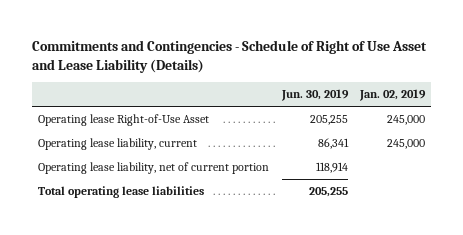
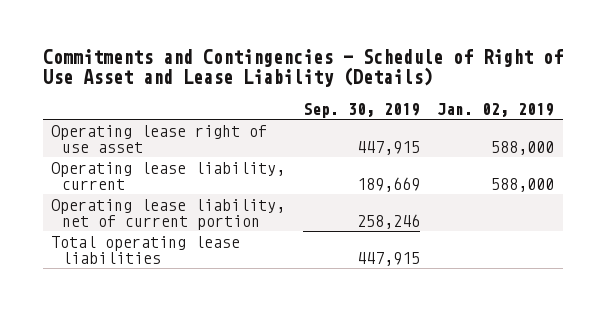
- | Jun. 30, 2019 | Jan. 02, 2019
+ | Sep. 30, 2019 | Jan. 02, 2019
- Operating lease Right-of-Use Asset | 205,255 | 245,000
- Operating lease liability, current | 86,341 | 245,000
+ Operating lease right of use asset | 447,915 | 588,000
+ Operating lease liability, current | 189,669 | 588,000

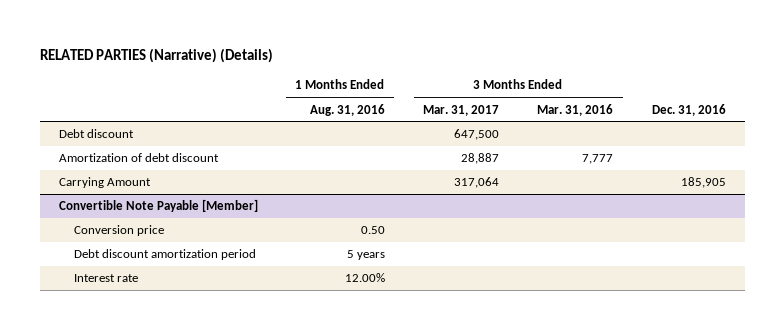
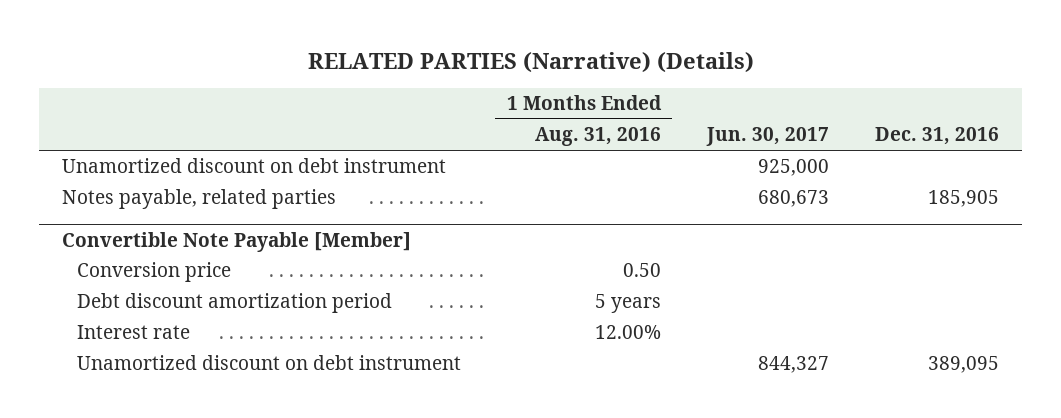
- | 1 Months Ended Aug. 31, 2016 | 3 Months Ended Mar. 31, 2017 | 3 Months Ended Mar. 31, 2016 | Dec. 31, 2016
+ | 1 Months Ended Aug. 31, 2016 | Jun. 30, 2017 | Dec. 31, 2016
- Debt discount | | 647,500 | |
- Amortization of debt discount | | 28,887 | 7,777 |
- Carrying Amount | | 317,064 | | 185,905
+ Unamortized discount on debt instrument | | 925,000 |
+ Notes payable, related parties | | 680,673 | 185,905
@ Convertible Note Payable [Member]
+ Unamortized discount on debt instrument | | 844,327 | 389,095

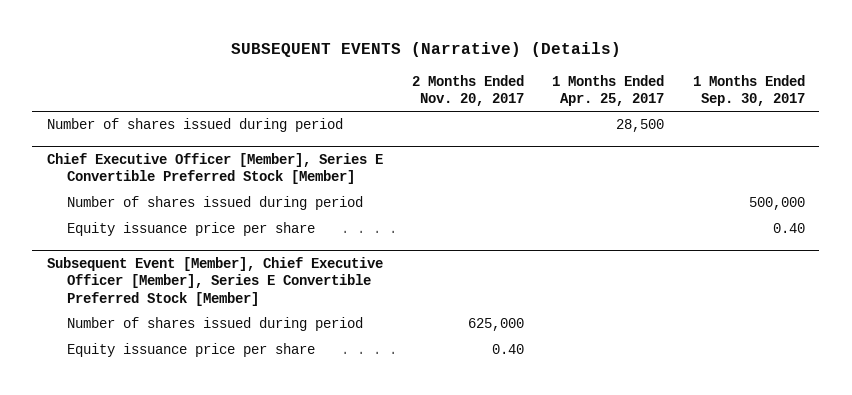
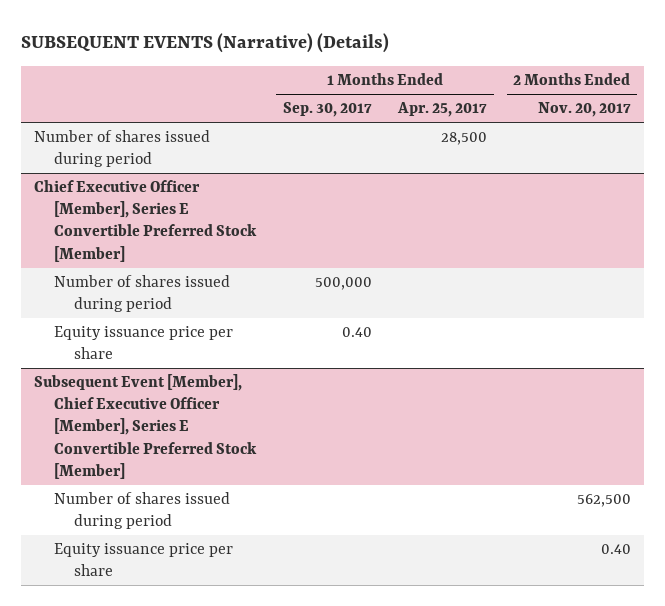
- | 2 Months Ended Nov. 20, 2017 | 1 Months Ended Apr. 25, 2017 | 1 Months Ended Sep. 30, 2017
+ | 1 Months Ended Sep. 30, 2017 | 1 Months Ended Apr. 25, 2017 | 2 Months Ended Nov. 20, 2017
@ Subsequent Event [Member], Chief Executive Officer [Member], Series E Convertible Preferred Stock [Member]
- Number of shares issued during period | 625,000 | |
+ Number of shares issued during period | | | 562,500

